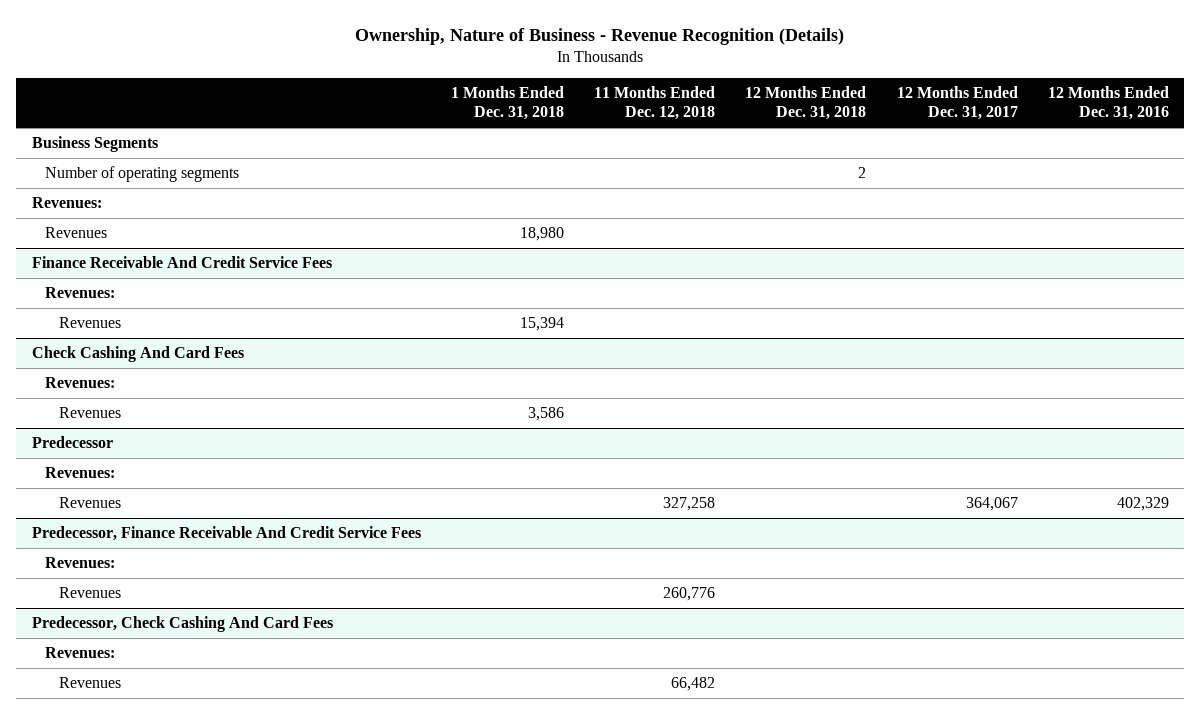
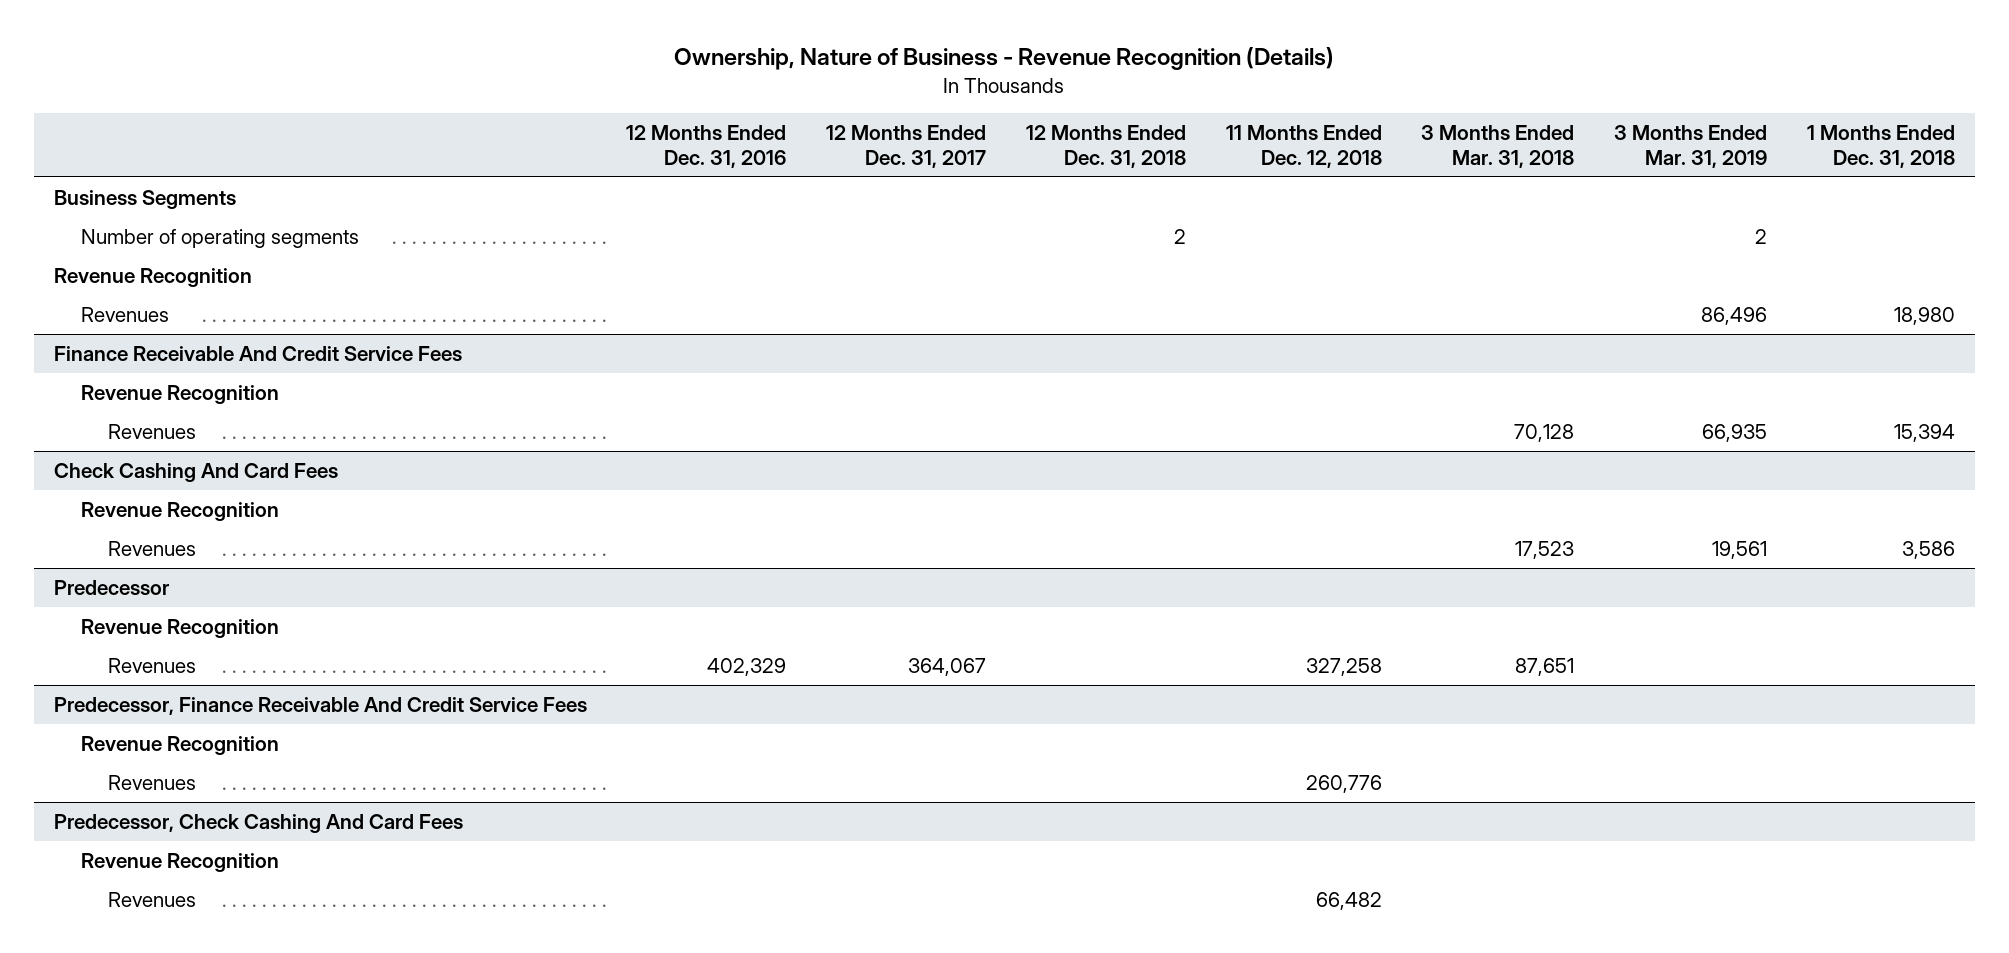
- | 1 Months Ended Dec. 31, 2018 | 11 Months Ended Dec. 12, 2018 | 12 Months Ended Dec. 31, 2018 | 12 Months Ended Dec. 31, 2017 | 12 Months Ended Dec. 31, 2016
+ | 12 Months Ended Dec. 31, 2016 | 12 Months Ended Dec. 31, 2017 | 12 Months Ended Dec. 31, 2018 | 11 Months Ended Dec. 12, 2018 | 3 Months Ended Mar. 31, 2018 | 3 Months Ended Mar. 31, 2019 | 1 Months Ended Dec. 31, 2018
- Revenues:
+ Revenue Recognition
@ Finance Receivable And Credit Service Fees
- Revenues:
+ Revenue Recognition
@ Check Cashing And Card Fees
- Revenues:
+ Revenue Recognition
@ Predecessor
- Revenues:
+ Revenue Recognition
@ Predecessor, Finance Receivable And Credit Service Fees
- Revenues:
+ Revenue Recognition
@ Predecessor, Check Cashing And Card Fees
- Revenues:
+ Revenue Recognition

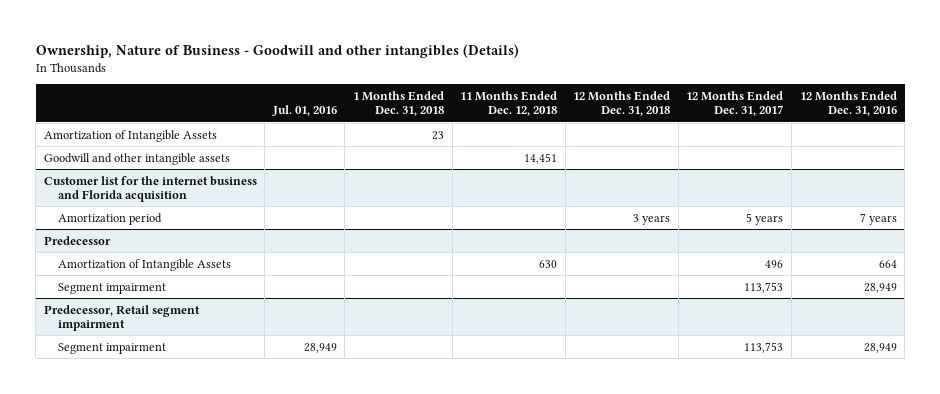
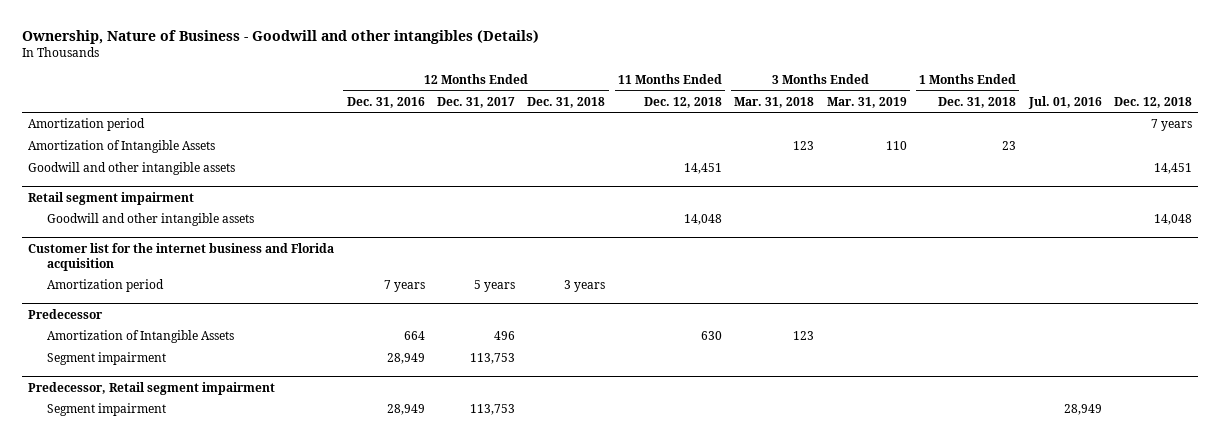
- | Jul. 01, 2016 | 1 Months Ended Dec. 31, 2018 | 11 Months Ended Dec. 12, 2018 | 12 Months Ended Dec. 31, 2018 | 12 Months Ended Dec. 31, 2017 | 12 Months Ended Dec. 31, 2016
+ | 12 Months Ended Dec. 31, 2016 | 12 Months Ended Dec. 31, 2017 | 12 Months Ended Dec. 31, 2018 | 11 Months Ended Dec. 12, 2018 | 3 Months Ended Mar. 31, 2018 | 3 Months Ended Mar. 31, 2019 | 1 Months Ended Dec. 31, 2018 | Jul. 01, 2016 | Dec. 12, 2018
+ Amortization period | | | | | | | | | 7 years
+ Retail segment impairment
+ Goodwill and other intangible assets | | | | 14,048 | | | | | 14,048

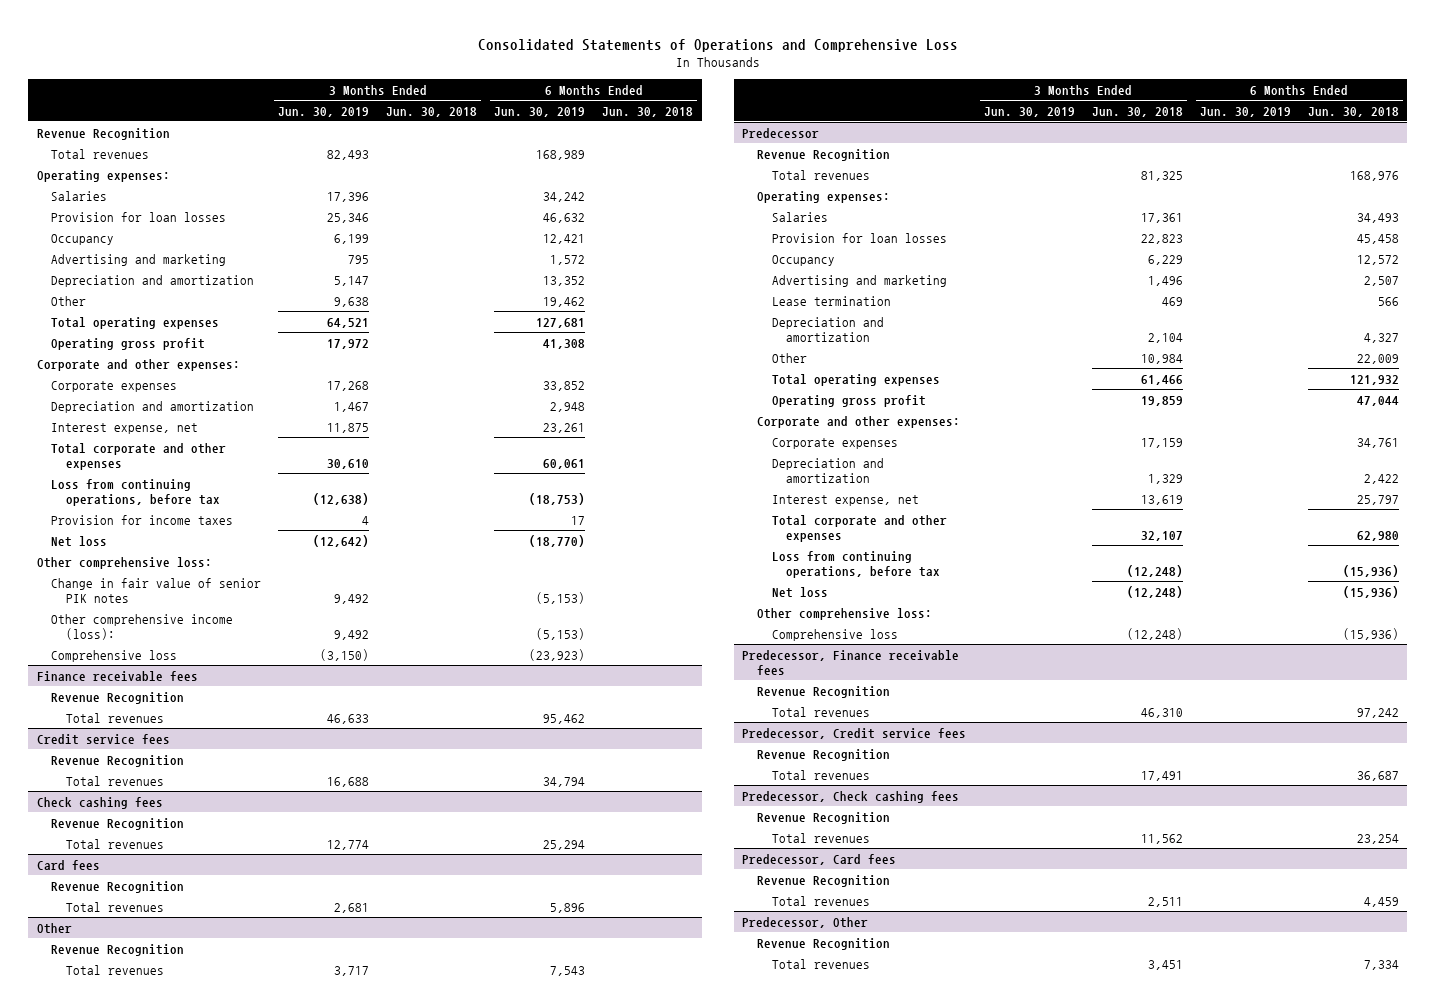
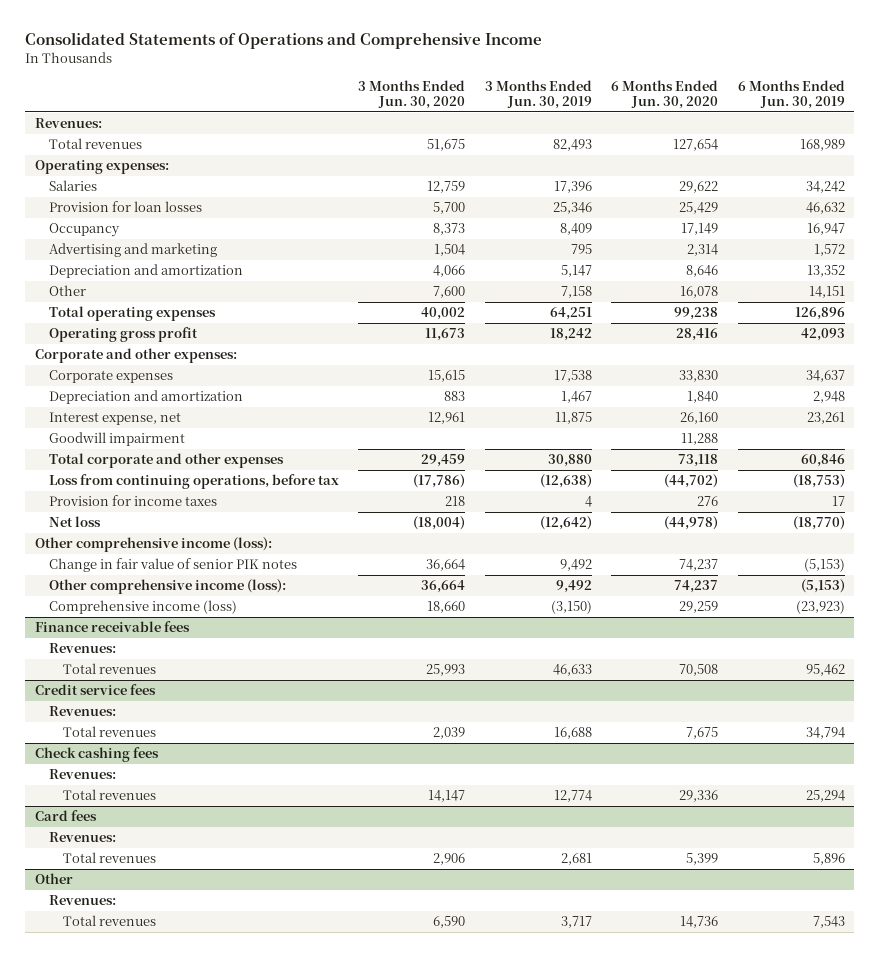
- Consolidated Statements of Operations and Comprehensive Loss
+ Consolidated Statements of Operations and Comprehensive Income
- | 3 Months Ended Jun. 30, 2019 | 3 Months Ended Jun. 30, 2018 | 6 Months Ended Jun. 30, 2019 | 6 Months Ended Jun. 30, 2018
+ | 3 Months Ended Jun. 30, 2020 | 3 Months Ended Jun. 30, 2019 | 6 Months Ended Jun. 30, 2020 | 6 Months Ended Jun. 30, 2019
- Revenue Recognition
+ Revenues:
- Occupancy | 6,199 | | 12,421 |
+ Occupancy | 8,373 | 8,409 | 17,149 | 16,947
- Other | 9,638 | | 19,462 |
- Total operating expenses | 64,521 | | 127,681 |
- Operating gross profit | 17,972 | | 41,308 |
+ Other | 7,600 | 7,158 | 16,078 | 14,151
+ Total operating expenses | 40,002 | 64,251 | 99,238 | 126,896
+ Operating gross profit | 11,673 | 18,242 | 28,416 | 42,093
- Corporate expenses | 17,268 | | 33,852 |
+ Corporate expenses | 15,615 | 17,538 | 33,830 | 34,637
- Total corporate and other expenses | 30,610 | | 60,061 |
+ Goodwill impairment | | | 11,288 |
+ Total corporate and other expenses | 29,459 | 30,880 | 73,118 | 60,846
- Other comprehensive loss:
+ Other comprehensive income (loss):
- Comprehensive loss | (3,150) | | (23,923) |
+ Comprehensive income (loss) | 18,660 | (3,150) | 29,259 | (23,923)
@ Finance receivable fees
- Revenue Recognition
+ Revenues:
@ Credit service fees
- Revenue Recognition
+ Revenues:
@ Check cashing fees
- Revenue Recognition
+ Revenues:
@ Card fees
- Revenue Recognition
+ Revenues:
@ Other
- Revenue Recognition
+ Revenues:
- Predecessor
- Revenue Recognition
- Total revenues | | 81,325 | | 168,976
- Operating expenses:
- Salaries | | 17,361 | | 34,493
- Provision for loan losses | | 22,823 | | 45,458
- Occupancy | | 6,229 | | 12,572
- Advertising and marketing | | 1,496 | | 2,507
- Lease termination | | 469 | | 566
- Depreciation and amortization | | 2,104 | | 4,327
- Other | | 10,984 | | 22,009
- Total operating expenses | | 61,466 | | 121,932
- Operating gross profit | | 19,859 | | 47,044
- Corporate and other expenses:
- Corporate expenses | | 17,159 | | 34,761
- Depreciation and amortization | | 1,329 | | 2,422
- Interest expense, net | | 13,619 | | 25,797
- Total corporate and other expenses | | 32,107 | | 62,980
- Loss from continuing operations, before tax | | (12,248) | | (15,936)
- Net loss | | (12,248) | | (15,936)
- Other comprehensive loss:
- Comprehensive loss | | (12,248) | | (15,936)
- Predecessor, Finance receivable fees
- Revenue Recognition
- Total revenues | | 46,310 | | 97,242
- Predecessor, Credit service fees
- Revenue Recognition
- Total revenues | | 17,491 | | 36,687
- Predecessor, Check cashing fees
- Revenue Recognition
- Total revenues | | 11,562 | | 23,254
- Predecessor, Card fees
- Revenue Recognition
- Total revenues | | 2,511 | | 4,459
- Predecessor, Other
- Revenue Recognition
- Total revenues | | 3,451 | | 7,334

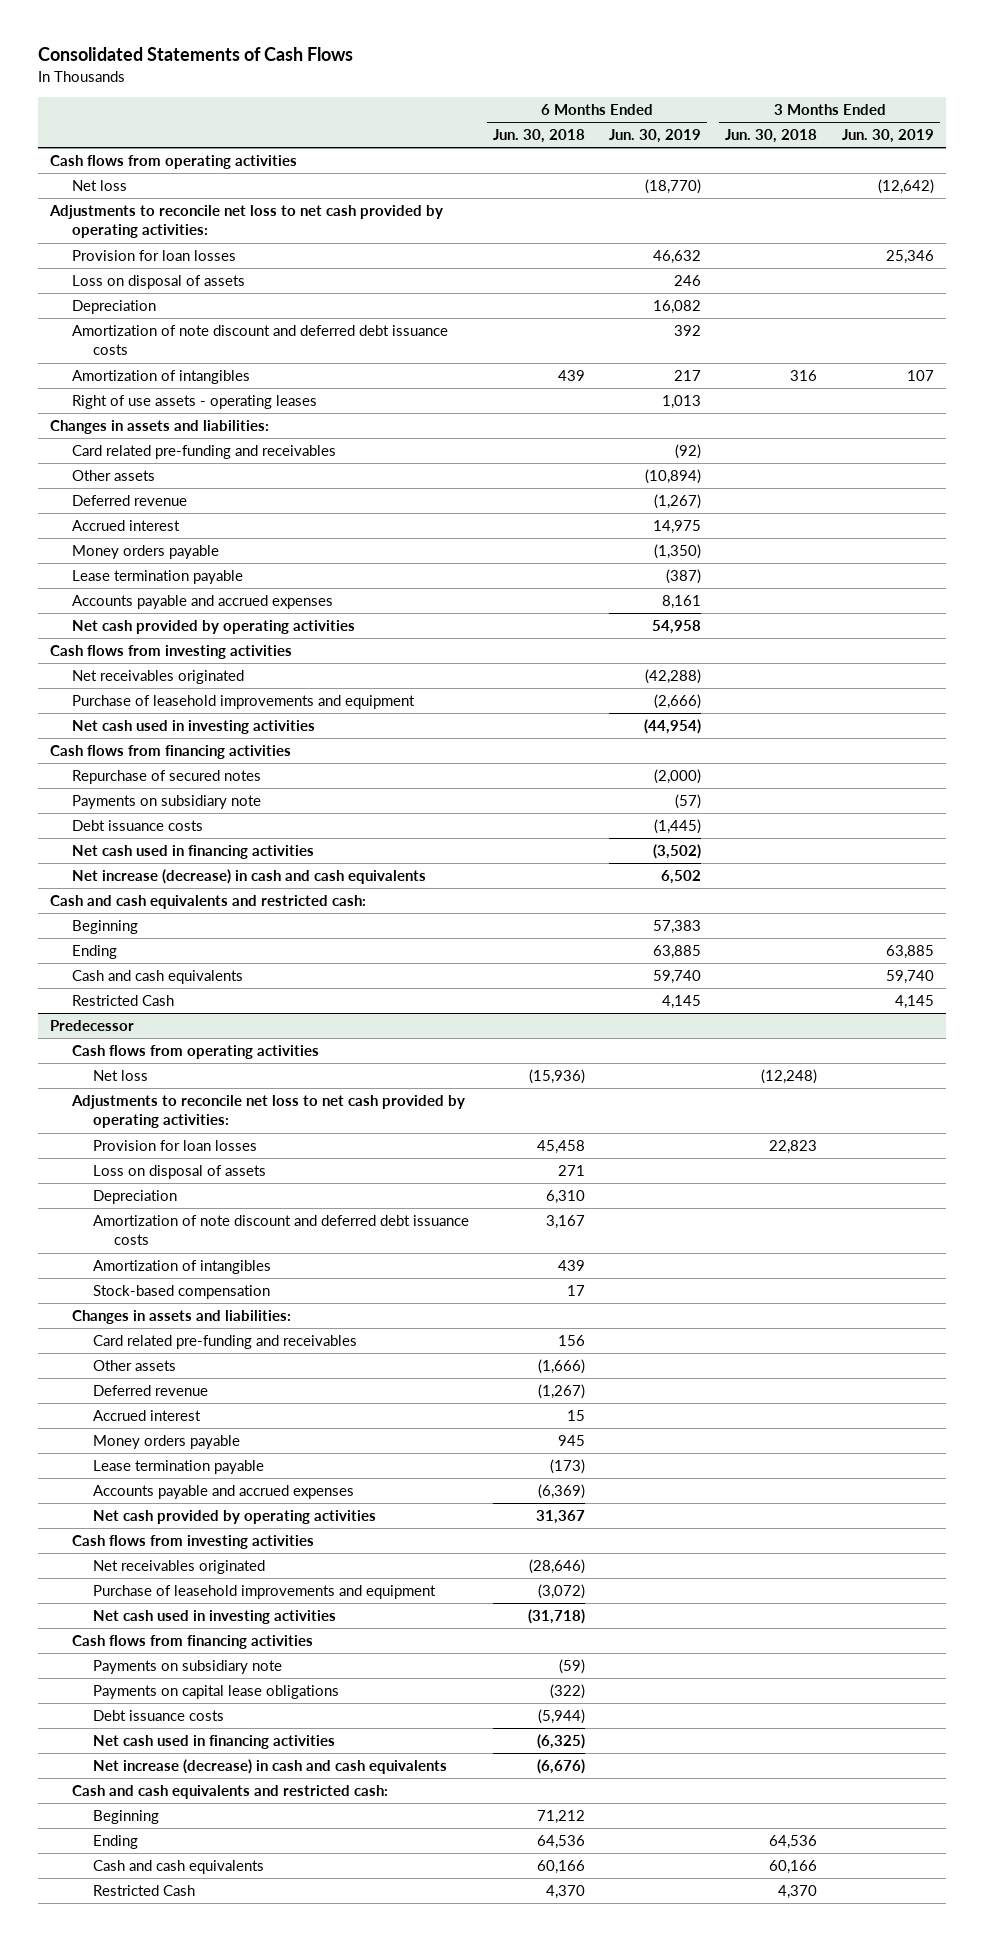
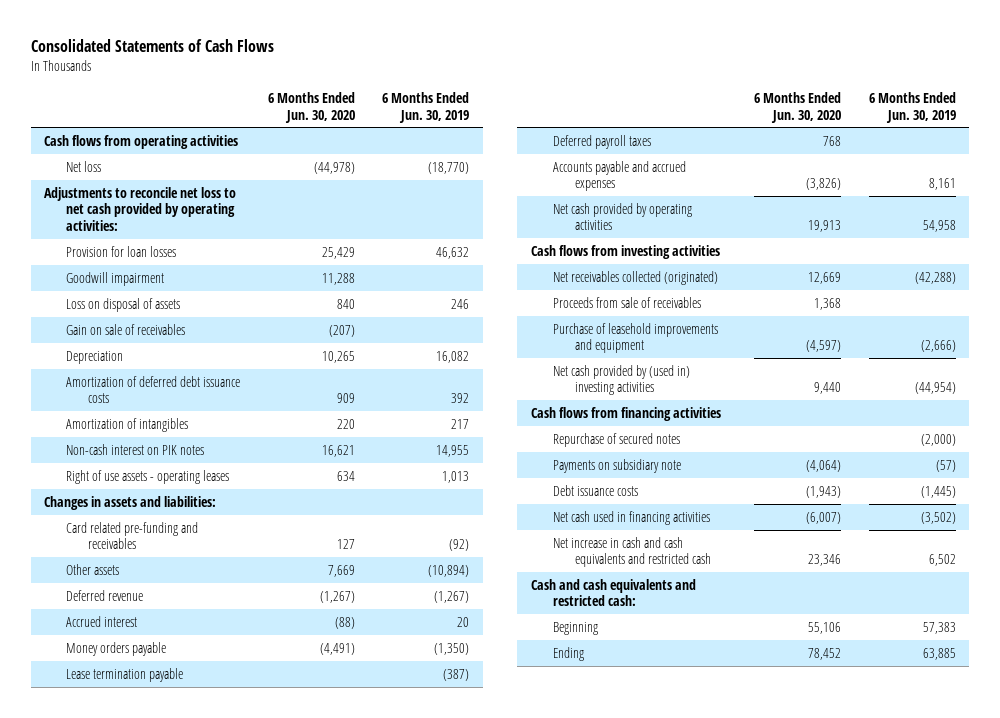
- | 6 Months Ended Jun. 30, 2018 | 6 Months Ended Jun. 30, 2019 | 3 Months Ended Jun. 30, 2018 | 3 Months Ended Jun. 30, 2019
+ | 6 Months Ended Jun. 30, 2020 | 6 Months Ended Jun. 30, 2019
+ Goodwill impairment | 11,288 |
+ Gain on sale of receivables | (207) |
- Amortization of note discount and deferred debt issuance costs | | 392 | |
+ Amortization of deferred debt issuance costs | 909 | 392
+ Non-cash interest on PIK notes | 16,621 | 14,955
- Accrued interest | | 14,975 | |
+ Accrued interest | (88) | 20
+ Deferred payroll taxes | 768 |
- Net receivables originated | | (42,288) | |
+ Net receivables collected (originated) | 12,669 | (42,288)
+ Proceeds from sale of receivables | 1,368 |
- Net cash used in investing activities | | (44,954) | |
+ Net cash provided by (used in) investing activities | 9,440 | (44,954)
- Net increase (decrease) in cash and cash equivalents | | 6,502 | |
+ Net increase in cash and cash equivalents and restricted cash | 23,346 | 6,502
- Cash and cash equivalents | | 59,740 | | 59,740
- Restricted Cash | | 4,145 | | 4,145
- Predecessor
- Cash flows from operating activities
- Net loss | (15,936) | | (12,248) |
- Adjustments to reconcile net loss to net cash provided by operating activities:
- Provision for loan losses | 45,458 | | 22,823 |
- Loss on disposal of assets | 271 | | |
- Depreciation | 6,310 | | |
- Amortization of note discount and deferred debt issuance costs | 3,167 | | |
- Amortization of intangibles | 439 | | |
- Stock-based compensation | 17 | | |
- Changes in assets and liabilities:
- Card related pre-funding and receivables | 156 | | |
- Other assets | (1,666) | | |
- Deferred revenue | (1,267) | | |
- Accrued interest | 15 | | |
- Money orders payable | 945 | | |
- Lease termination payable | (173) | | |
- Accounts payable and accrued expenses | (6,369) | | |
- Net cash provided by operating activities | 31,367 | | |
- Cash flows from investing activities
- Net receivables originated | (28,646) | | |
- Purchase of leasehold improvements and equipment | (3,072) | | |
- Net cash used in investing activities | (31,718) | | |
- Cash flows from financing activities
- Payments on subsidiary note | (59) | | |
- Payments on capital lease obligations | (322) | | |
- Debt issuance costs | (5,944) | | |
- Net cash used in financing activities | (6,325) | | |
- Net increase (decrease) in cash and cash equivalents | (6,676) | | |
- Cash and cash equivalents and restricted cash:
- Beginning | 71,212 | | |
- Ending | 64,536 | | 64,536 |
- Cash and cash equivalents | 60,166 | | 60,166 |
- Restricted Cash | 4,370 | | 4,370 |

